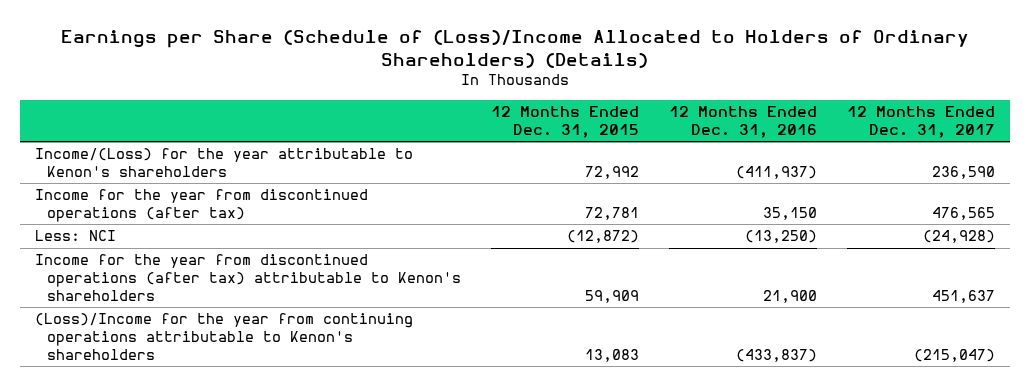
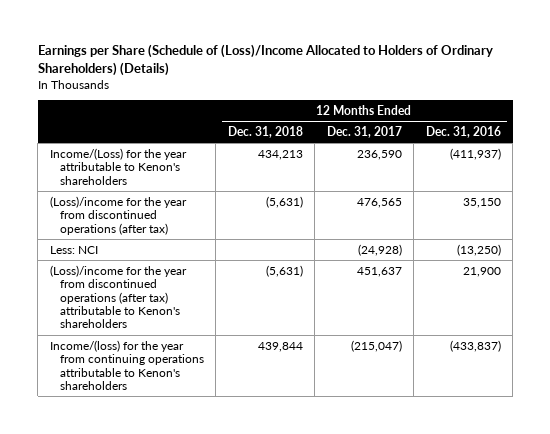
- | 12 Months Ended Dec. 31, 2015 | 12 Months Ended Dec. 31, 2016 | 12 Months Ended Dec. 31, 2017
+ | 12 Months Ended Dec. 31, 2018 | 12 Months Ended Dec. 31, 2017 | 12 Months Ended Dec. 31, 2016
- Income for the year from discontinued operations (after tax) | 72,781 | 35,150 | 476,565
+ (Loss)/income for the year from discontinued operations (after tax) | (5,631) | 476,565 | 35,150
- Income for the year from discontinued operations (after tax) attributable to Kenon's shareholders | 59,909 | 21,900 | 451,637
- (Loss)/Income for the year from continuing operations attributable to Kenon's shareholders | 13,083 | (433,837) | (215,047)
+ (Loss)/income for the year from discontinued operations (after tax) attributable to Kenon's shareholders | (5,631) | 451,637 | 21,900
+ Income/(loss) for the year from continuing operations attributable to Kenon's shareholders | 439,844 | (215,047) | (433,837)

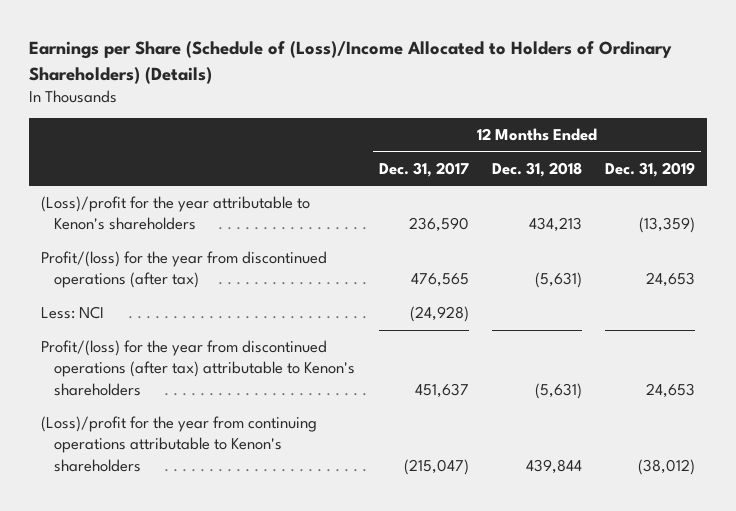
- | 12 Months Ended Dec. 31, 2018 | 12 Months Ended Dec. 31, 2017 | 12 Months Ended Dec. 31, 2016
+ | 12 Months Ended Dec. 31, 2017 | 12 Months Ended Dec. 31, 2018 | 12 Months Ended Dec. 31, 2019
- Income/(Loss) for the year attributable to Kenon's shareholders | 434,213 | 236,590 | (411,937)
- (Loss)/income for the year from discontinued operations (after tax) | (5,631) | 476,565 | 35,150
+ (Loss)/profit for the year attributable to Kenon's shareholders | 236,590 | 434,213 | (13,359)
+ Profit/(loss) for the year from discontinued operations (after tax) | 476,565 | (5,631) | 24,653
- (Loss)/income for the year from discontinued operations (after tax) attributable to Kenon's shareholders | (5,631) | 451,637 | 21,900
- Income/(loss) for the year from continuing operations attributable to Kenon's shareholders | 439,844 | (215,047) | (433,837)
+ Profit/(loss) for the year from discontinued operations (after tax) attributable to Kenon's shareholders | 451,637 | (5,631) | 24,653
+ (Loss)/profit for the year from continuing operations attributable to Kenon's shareholders | (215,047) | 439,844 | (38,012)

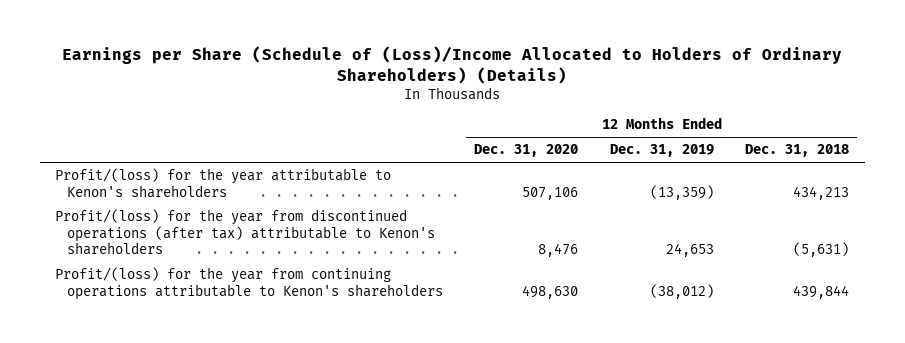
- | 12 Months Ended Dec. 31, 2017 | 12 Months Ended Dec. 31, 2018 | 12 Months Ended Dec. 31, 2019
+ | 12 Months Ended Dec. 31, 2020 | 12 Months Ended Dec. 31, 2019 | 12 Months Ended Dec. 31, 2018
- (Loss)/profit for the year attributable to Kenon's shareholders | 236,590 | 434,213 | (13,359)
- Profit/(loss) for the year from discontinued operations (after tax) | 476,565 | (5,631) | 24,653
- Less: NCI | (24,928) | |
+ Profit/(loss) for the year attributable to Kenon's shareholders | 507,106 | (13,359) | 434,213
- (Loss)/profit for the year from continuing operations attributable to Kenon's shareholders | (215,047) | 439,844 | (38,012)
+ Profit/(loss) for the year from continuing operations attributable to Kenon's shareholders | 498,630 | (38,012) | 439,844

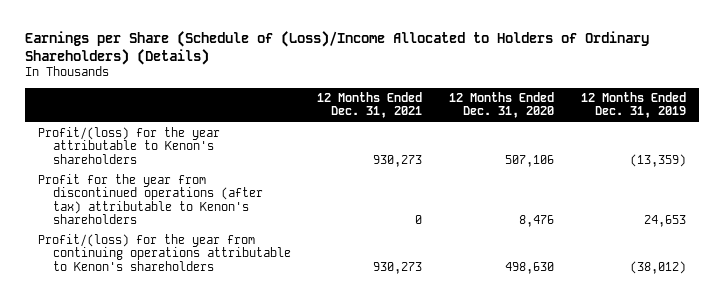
- | 12 Months Ended Dec. 31, 2020 | 12 Months Ended Dec. 31, 2019 | 12 Months Ended Dec. 31, 2018
+ | 12 Months Ended Dec. 31, 2021 | 12 Months Ended Dec. 31, 2020 | 12 Months Ended Dec. 31, 2019
- Profit/(loss) for the year from discontinued operations (after tax) attributable to Kenon's shareholders | 8,476 | 24,653 | (5,631)
+ Profit for the year from discontinued operations (after tax) attributable to Kenon's shareholders | 0 | 8,476 | 24,653

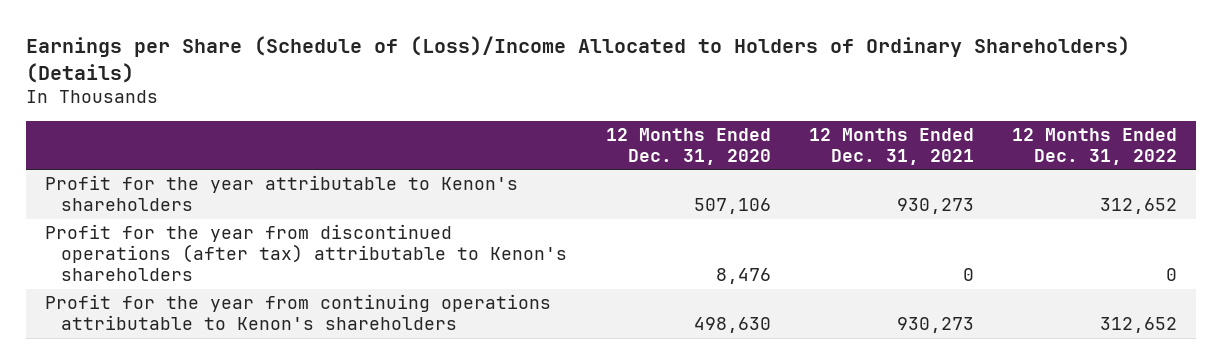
- | 12 Months Ended Dec. 31, 2021 | 12 Months Ended Dec. 31, 2020 | 12 Months Ended Dec. 31, 2019
+ | 12 Months Ended Dec. 31, 2020 | 12 Months Ended Dec. 31, 2021 | 12 Months Ended Dec. 31, 2022
- Profit/(loss) for the year attributable to Kenon's shareholders | 930,273 | 507,106 | (13,359)
+ Profit for the year attributable to Kenon's shareholders | 507,106 | 930,273 | 312,652
- Profit/(loss) for the year from continuing operations attributable to Kenon's shareholders | 930,273 | 498,630 | (38,012)
+ Profit for the year from continuing operations attributable to Kenon's shareholders | 498,630 | 930,273 | 312,652

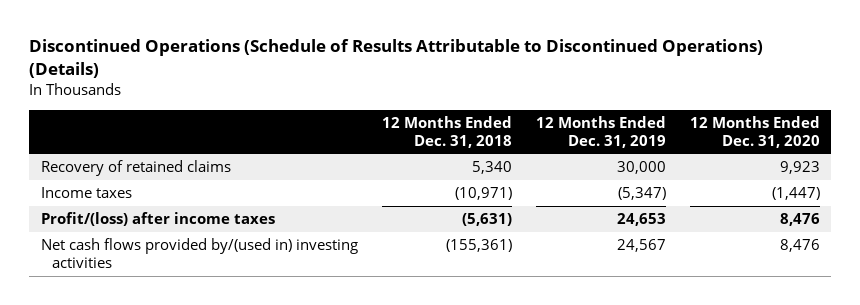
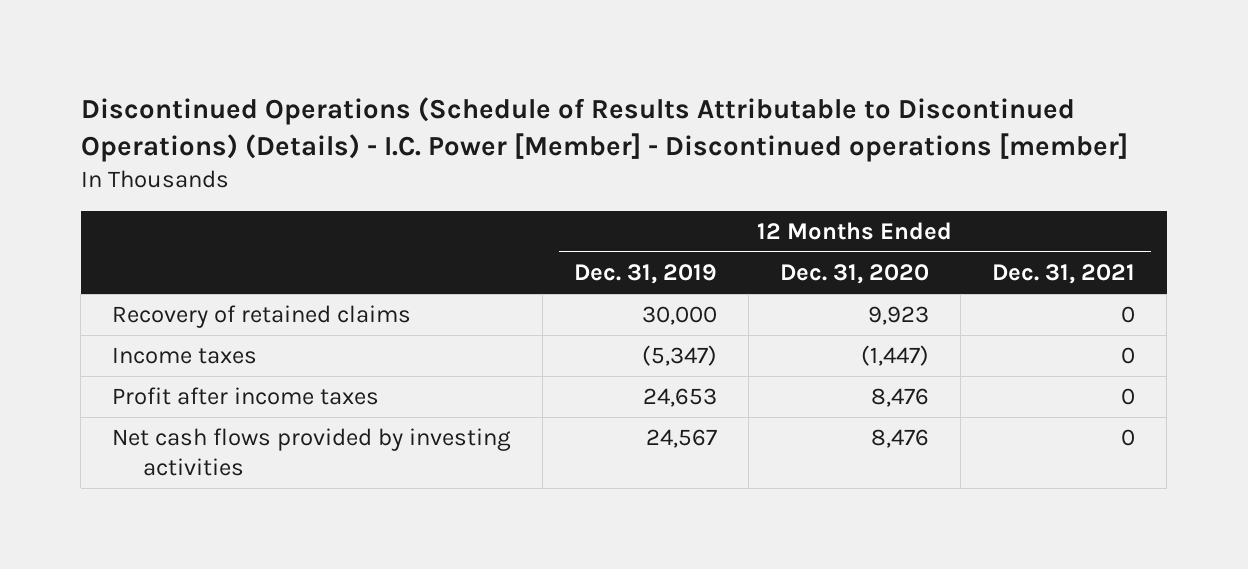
- Discontinued Operations (Schedule of Results Attributable to Discontinued Operations) (Details)
+ Discontinued Operations (Schedule of Results Attributable to Discontinued Operations) (Details) - I.C. Power [Member] - Discontinued operations [member]
- | 12 Months Ended Dec. 31, 2018 | 12 Months Ended Dec. 31, 2019 | 12 Months Ended Dec. 31, 2020
+ | 12 Months Ended Dec. 31, 2019 | 12 Months Ended Dec. 31, 2020 | 12 Months Ended Dec. 31, 2021
- Profit/(loss) after income taxes | (5,631) | 24,653 | 8,476
- Net cash flows provided by/(used in) investing activities | (155,361) | 24,567 | 8,476
+ Profit after income taxes | 24,653 | 8,476 | 0
+ Net cash flows provided by investing activities | 24,567 | 8,476 | 0

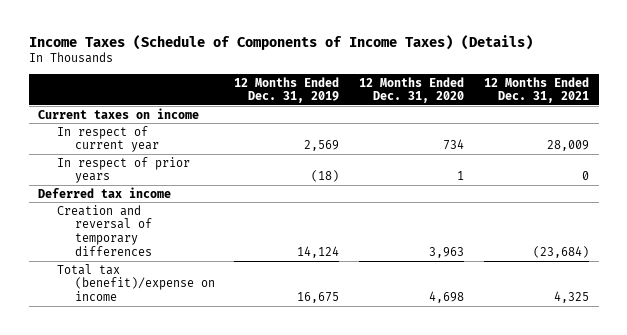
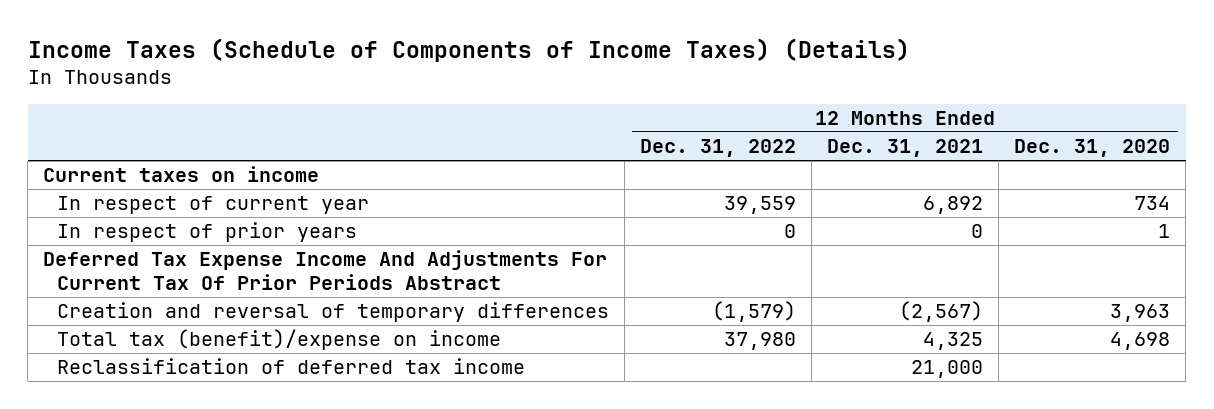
- | 12 Months Ended Dec. 31, 2019 | 12 Months Ended Dec. 31, 2020 | 12 Months Ended Dec. 31, 2021
+ | 12 Months Ended Dec. 31, 2022 | 12 Months Ended Dec. 31, 2021 | 12 Months Ended Dec. 31, 2020
- In respect of current year | 2,569 | 734 | 28,009
+ In respect of current year | 39,559 | 6,892 | 734
- Deferred tax income
- Creation and reversal of temporary differences | 14,124 | 3,963 | (23,684)
+ Deferred Tax Expense Income And Adjustments For Current Tax Of Prior Periods Abstract
+ Creation and reversal of temporary differences | (1,579) | (2,567) | 3,963
+ Reclassification of deferred tax income | | 21,000 |

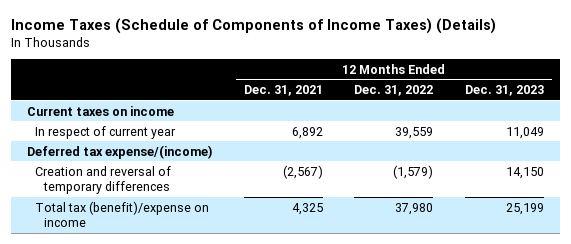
- | 12 Months Ended Dec. 31, 2022 | 12 Months Ended Dec. 31, 2021 | 12 Months Ended Dec. 31, 2020
+ | 12 Months Ended Dec. 31, 2021 | 12 Months Ended Dec. 31, 2022 | 12 Months Ended Dec. 31, 2023
- In respect of prior years | 0 | 0 | 1
- Deferred Tax Expense Income And Adjustments For Current Tax Of Prior Periods Abstract
+ Deferred tax expense/(income)
- Reclassification of deferred tax income | | 21,000 |

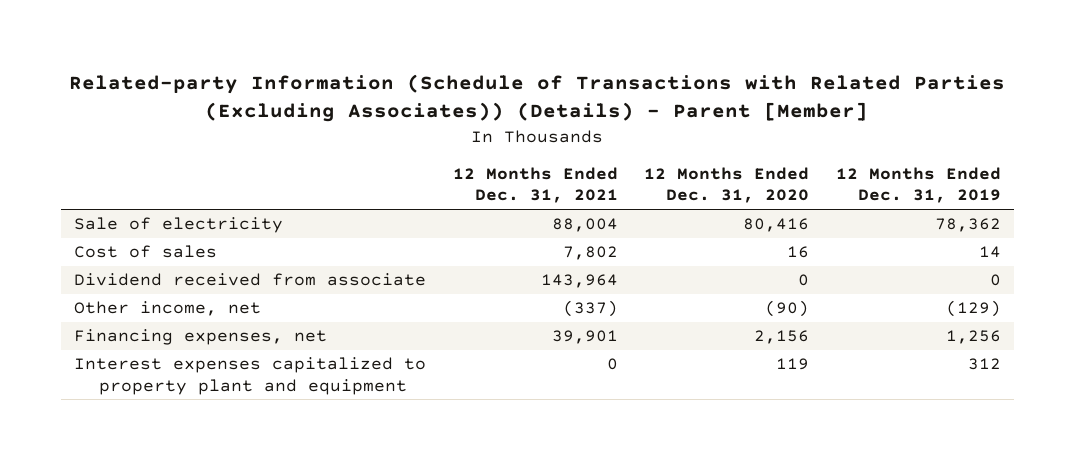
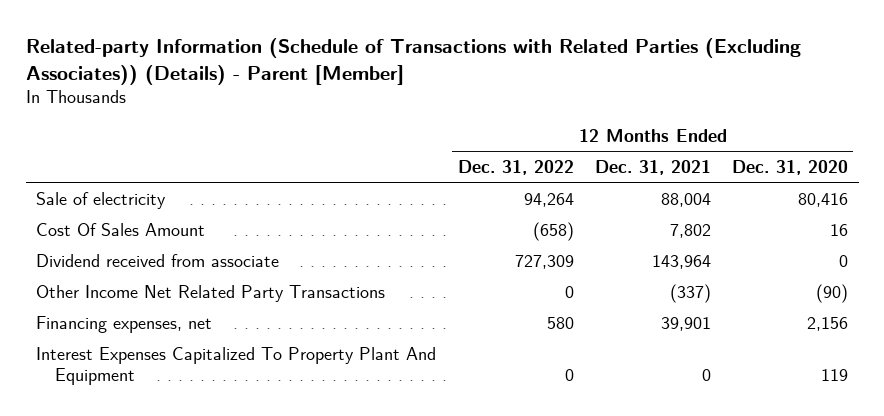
- | 12 Months Ended Dec. 31, 2021 | 12 Months Ended Dec. 31, 2020 | 12 Months Ended Dec. 31, 2019
+ | 12 Months Ended Dec. 31, 2022 | 12 Months Ended Dec. 31, 2021 | 12 Months Ended Dec. 31, 2020
- Cost of sales | 7,802 | 16 | 14
+ Cost Of Sales Amount | (658) | 7,802 | 16
- Other income, net | (337) | (90) | (129)
+ Other Income Net Related Party Transactions | 0 | (337) | (90)
- Interest expenses capitalized to property plant and equipment | 0 | 119 | 312
+ Interest Expenses Capitalized To Property Plant And Equipment | 0 | 0 | 119

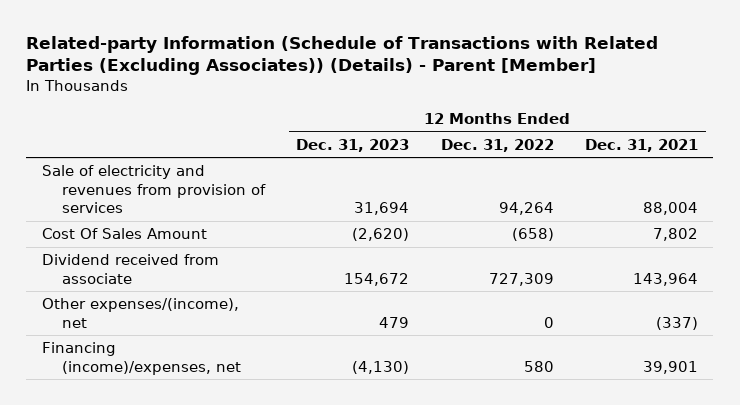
- | 12 Months Ended Dec. 31, 2022 | 12 Months Ended Dec. 31, 2021 | 12 Months Ended Dec. 31, 2020
+ | 12 Months Ended Dec. 31, 2023 | 12 Months Ended Dec. 31, 2022 | 12 Months Ended Dec. 31, 2021
- Sale of electricity | 94,264 | 88,004 | 80,416
+ Sale of electricity and revenues from provision of services | 31,694 | 94,264 | 88,004
- Other Income Net Related Party Transactions | 0 | (337) | (90)
- Financing expenses, net | 580 | 39,901 | 2,156
- Interest Expenses Capitalized To Property Plant And Equipment | 0 | 0 | 119
+ Other expenses/(income), net | 479 | 0 | (337)
+ Financing (income)/expenses, net | (4,130) | 580 | 39,901

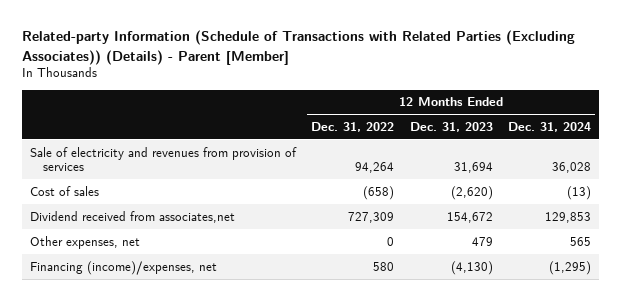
- | 12 Months Ended Dec. 31, 2023 | 12 Months Ended Dec. 31, 2022 | 12 Months Ended Dec. 31, 2021
+ | 12 Months Ended Dec. 31, 2022 | 12 Months Ended Dec. 31, 2023 | 12 Months Ended Dec. 31, 2024
- Cost Of Sales Amount | (2,620) | (658) | 7,802
- Dividend received from associate | 154,672 | 727,309 | 143,964
- Other expenses/(income), net | 479 | 0 | (337)
+ Cost of sales | (658) | (2,620) | (13)
+ Dividend received from associates,net | 727,309 | 154,672 | 129,853
+ Other expenses, net | 0 | 479 | 565

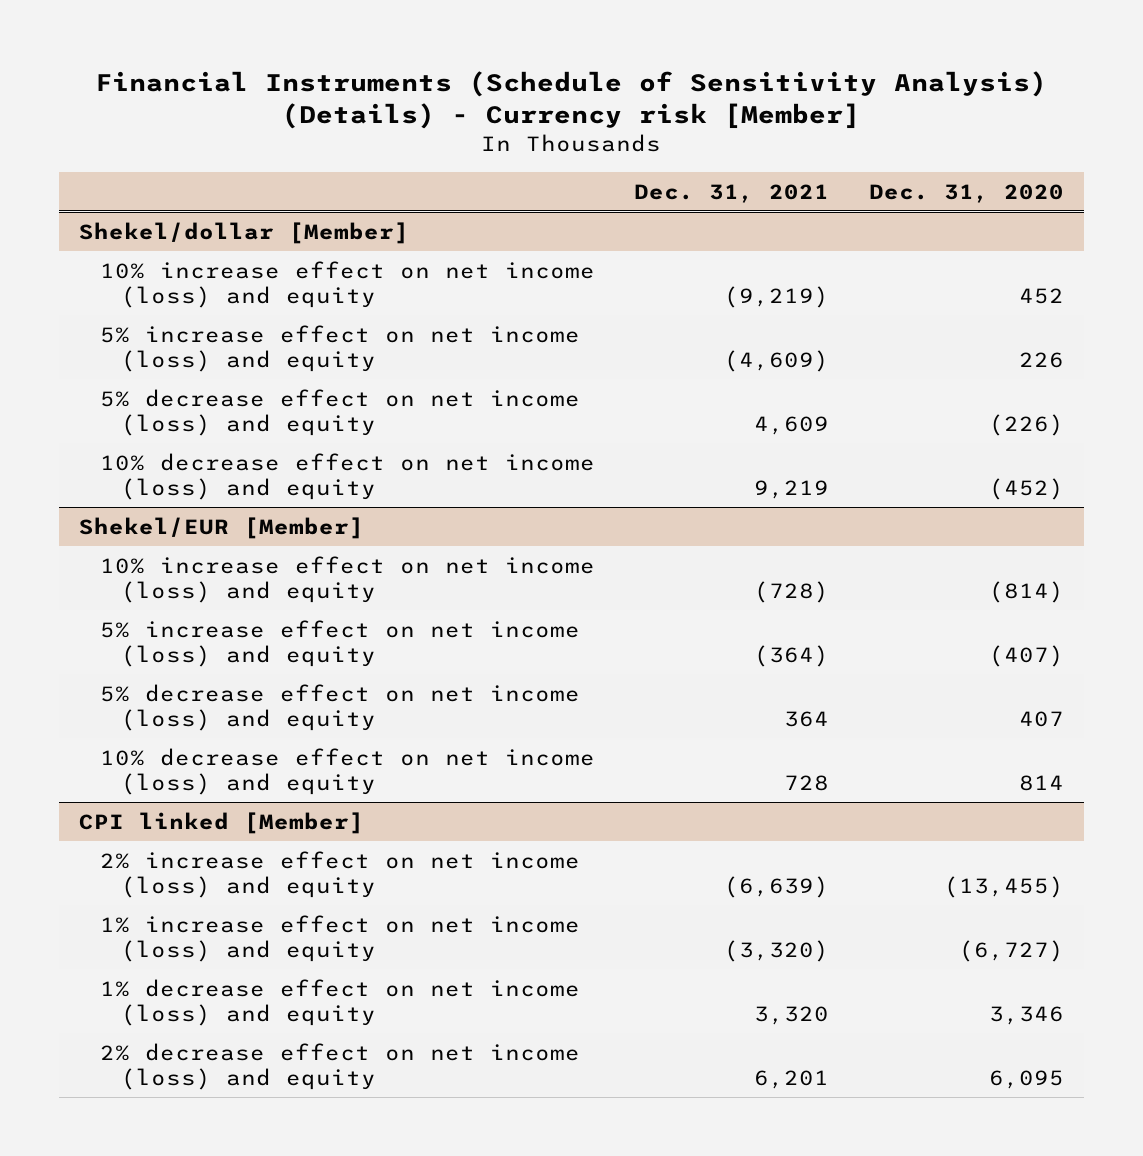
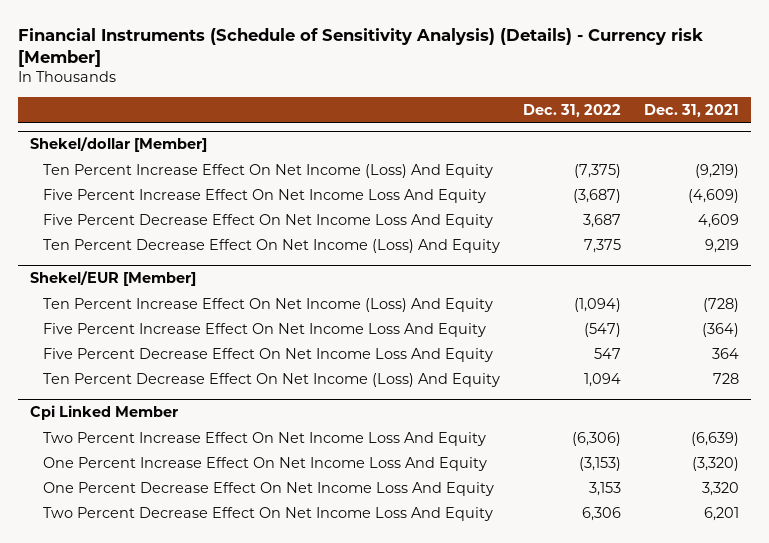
- | Dec. 31, 2021 | Dec. 31, 2020
+ | Dec. 31, 2022 | Dec. 31, 2021
@ Shekel/dollar [Member]
- 10% increase effect on net income (loss) and equity | (9,219) | 452
- 5% increase effect on net income (loss) and equity | (4,609) | 226
- 5% decrease effect on net income (loss) and equity | 4,609 | (226)
- 10% decrease effect on net income (loss) and equity | 9,219 | (452)
+ Ten Percent Increase Effect On Net Income (Loss) And Equity | (7,375) | (9,219)
+ Five Percent Increase Effect On Net Income Loss And Equity | (3,687) | (4,609)
+ Five Percent Decrease Effect On Net Income Loss And Equity | 3,687 | 4,609
+ Ten Percent Decrease Effect On Net Income (Loss) And Equity | 7,375 | 9,219
@ Shekel/EUR [Member]
- 10% increase effect on net income (loss) and equity | (728) | (814)
- 5% increase effect on net income (loss) and equity | (364) | (407)
- 5% decrease effect on net income (loss) and equity | 364 | 407
- 10% decrease effect on net income (loss) and equity | 728 | 814
- CPI linked [Member]
- 2% increase effect on net income (loss) and equity | (6,639) | (13,455)
- 1% increase effect on net income (loss) and equity | (3,320) | (6,727)
- 1% decrease effect on net income (loss) and equity | 3,320 | 3,346
- 2% decrease effect on net income (loss) and equity | 6,201 | 6,095
@ Shekel/EUR [Member]
+ Ten Percent Increase Effect On Net Income (Loss) And Equity | (1,094) | (728)
+ Five Percent Increase Effect On Net Income Loss And Equity | (547) | (364)
+ Five Percent Decrease Effect On Net Income Loss And Equity | 547 | 364
+ Ten Percent Decrease Effect On Net Income (Loss) And Equity | 1,094 | 728
+ Cpi Linked Member
+ Two Percent Increase Effect On Net Income Loss And Equity | (6,306) | (6,639)
+ One Percent Increase Effect On Net Income Loss And Equity | (3,153) | (3,320)
+ One Percent Decrease Effect On Net Income Loss And Equity | 3,153 | 3,320
+ Two Percent Decrease Effect On Net Income Loss And Equity | 6,306 | 6,201

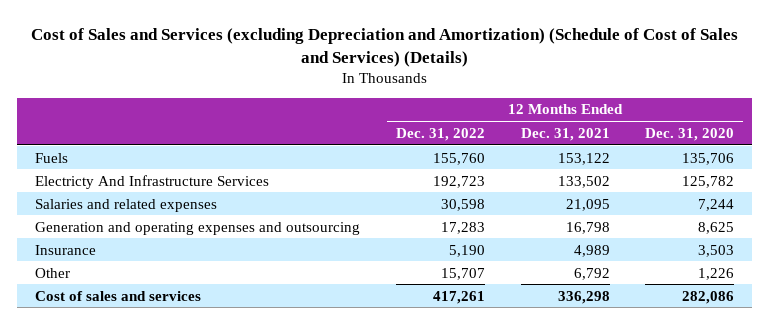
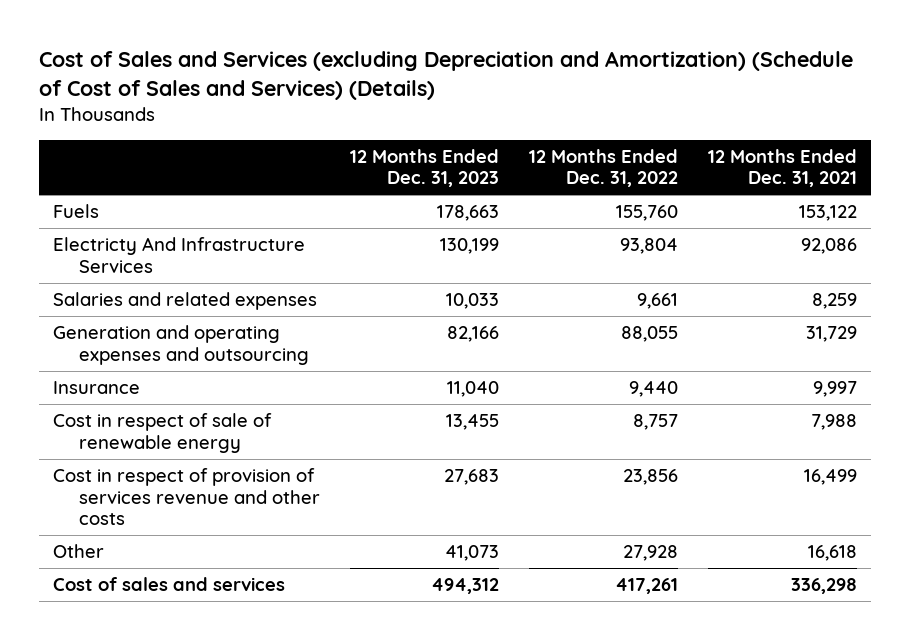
- | 12 Months Ended Dec. 31, 2022 | 12 Months Ended Dec. 31, 2021 | 12 Months Ended Dec. 31, 2020
+ | 12 Months Ended Dec. 31, 2023 | 12 Months Ended Dec. 31, 2022 | 12 Months Ended Dec. 31, 2021
- Electricty And Infrastructure Services | 192,723 | 133,502 | 125,782
- Salaries and related expenses | 30,598 | 21,095 | 7,244
- Generation and operating expenses and outsourcing | 17,283 | 16,798 | 8,625
- Insurance | 5,190 | 4,989 | 3,503
- Other | 15,707 | 6,792 | 1,226
+ Electricty And Infrastructure Services | 130,199 | 93,804 | 92,086
+ Salaries and related expenses | 10,033 | 9,661 | 8,259
+ Generation and operating expenses and outsourcing | 82,166 | 88,055 | 31,729
+ Insurance | 11,040 | 9,440 | 9,997
+ Cost in respect of sale of renewable energy | 13,455 | 8,757 | 7,988
+ Cost in respect of provision of services revenue and other costs | 27,683 | 23,856 | 16,499
+ Other | 41,073 | 27,928 | 16,618

